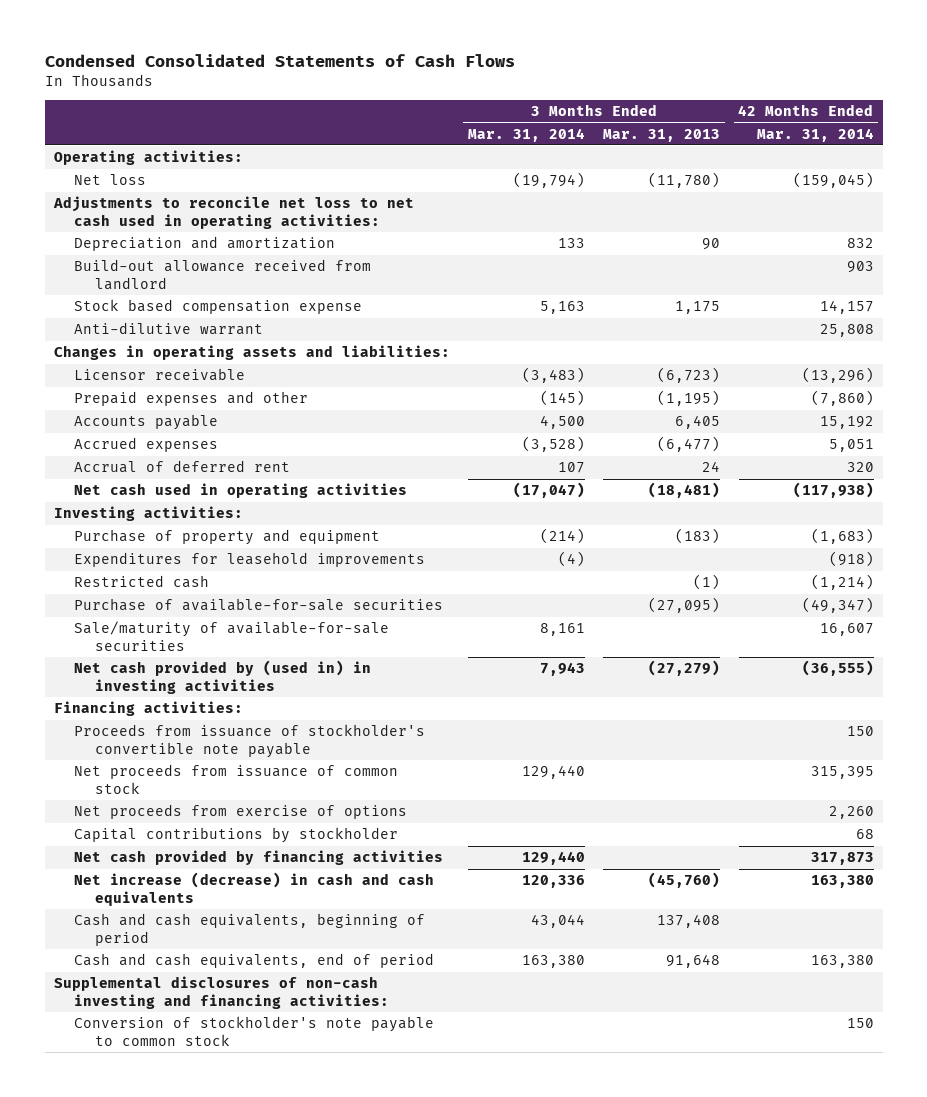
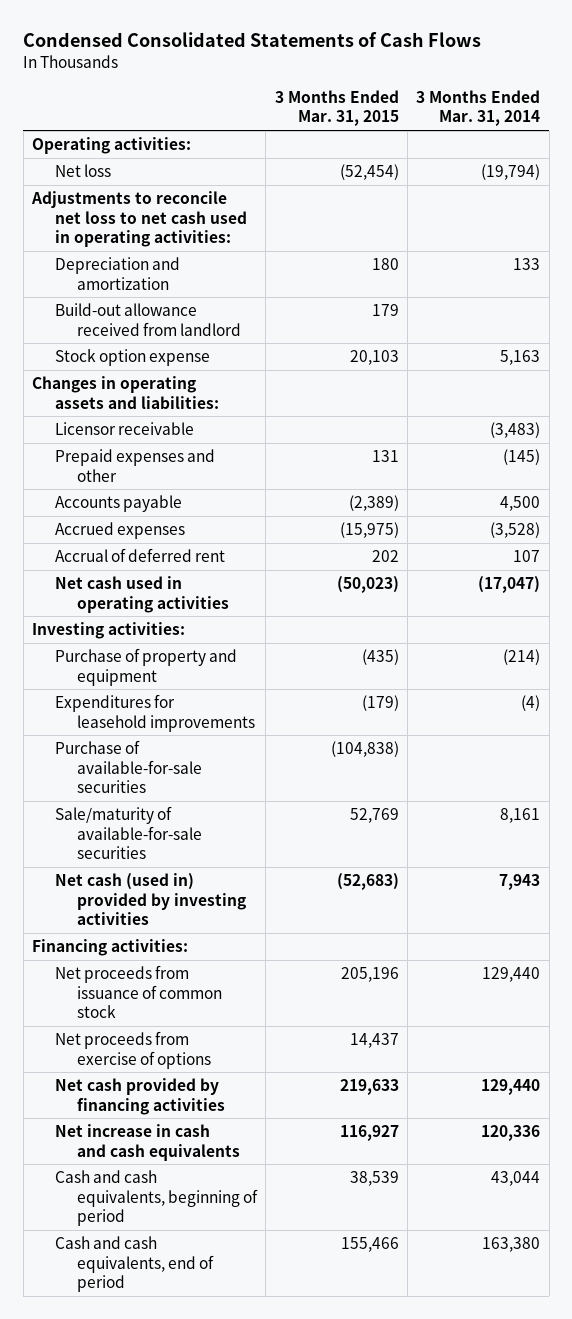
- | 3 Months Ended Mar. 31, 2014 | 3 Months Ended Mar. 31, 2013 | 42 Months Ended Mar. 31, 2014
+ | 3 Months Ended Mar. 31, 2015 | 3 Months Ended Mar. 31, 2014
- Stock based compensation expense | 5,163 | 1,175 | 14,157
- Anti-dilutive warrant | | | 25,808
+ Stock option expense | 20,103 | 5,163
- Restricted cash | | (1) | (1,214)
- Net cash provided by (used in) in investing activities | 7,943 | (27,279) | (36,555)
+ Net cash (used in) provided by investing activities | (52,683) | 7,943
- Proceeds from issuance of stockholder's convertible note payable | | | 150
- Capital contributions by stockholder | | | 68
- Net increase (decrease) in cash and cash equivalents | 120,336 | (45,760) | 163,380
+ Net increase in cash and cash equivalents | 116,927 | 120,336
- Supplemental disclosures of non-cash investing and financing activities:
- Conversion of stockholder's note payable to common stock | | | 150

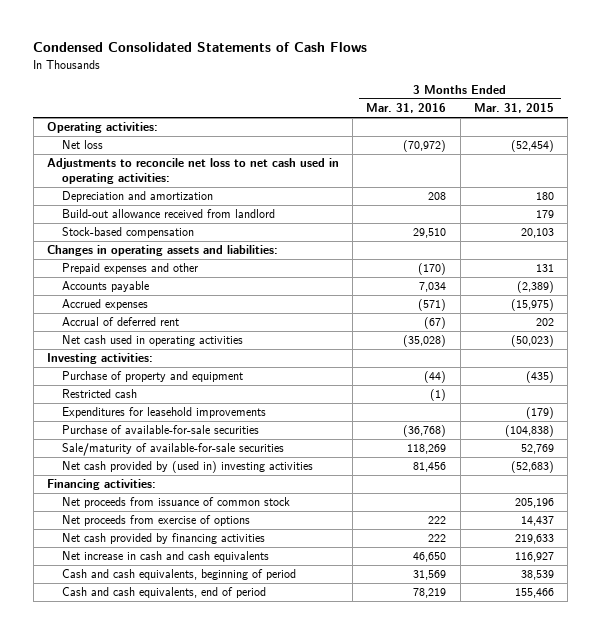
- | 3 Months Ended Mar. 31, 2015 | 3 Months Ended Mar. 31, 2014
+ | 3 Months Ended Mar. 31, 2016 | 3 Months Ended Mar. 31, 2015
- Stock option expense | 20,103 | 5,163
+ Stock-based compensation | 29,510 | 20,103
- Licensor receivable | | (3,483)
+ Restricted cash | (1) |
- Net cash (used in) provided by investing activities | (52,683) | 7,943
+ Net cash provided by (used in) investing activities | 81,456 | (52,683)

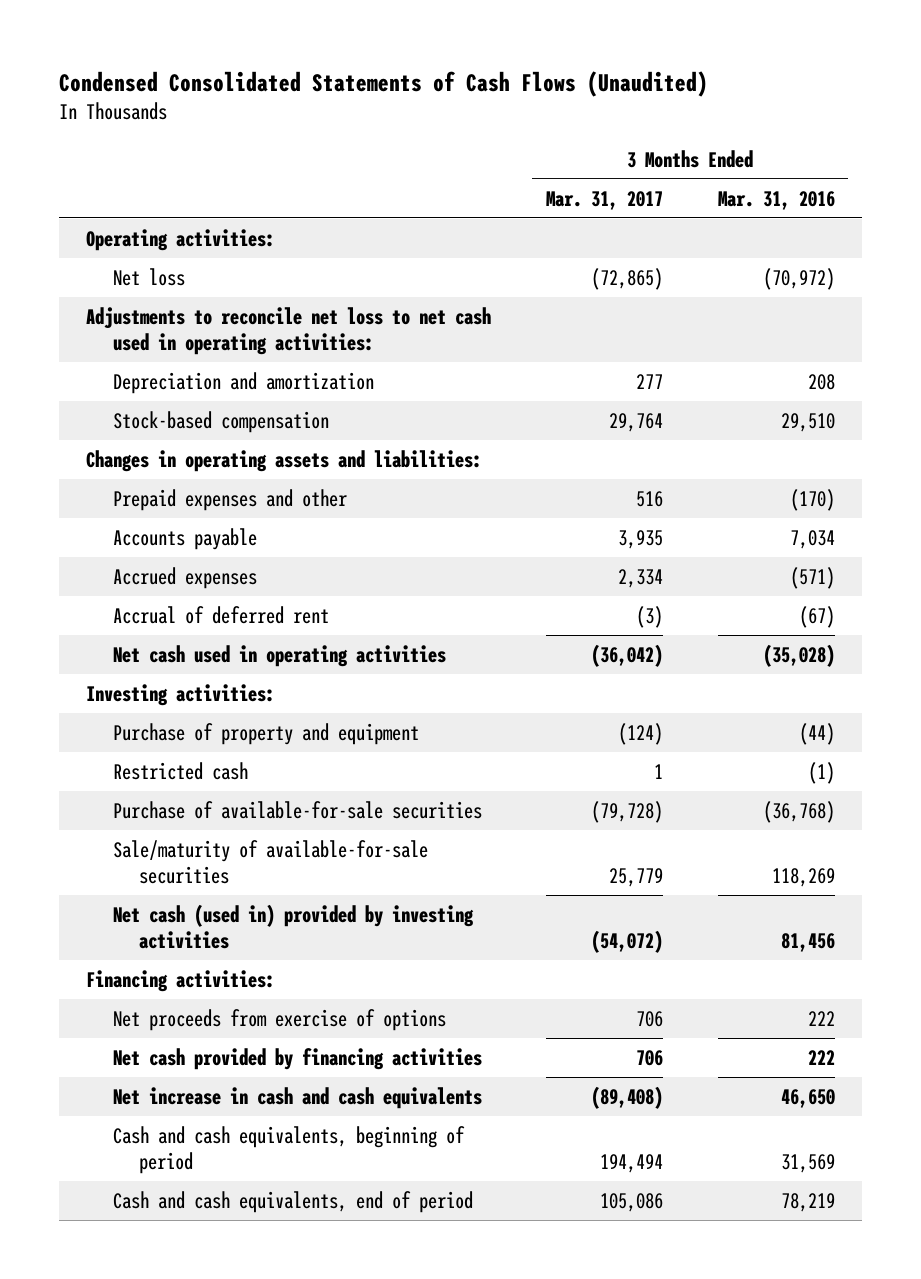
- Condensed Consolidated Statements of Cash Flows
+ Condensed Consolidated Statements of Cash Flows (Unaudited)
- | 3 Months Ended Mar. 31, 2016 | 3 Months Ended Mar. 31, 2015
+ | 3 Months Ended Mar. 31, 2017 | 3 Months Ended Mar. 31, 2016
- Build-out allowance received from landlord | | 179
- Expenditures for leasehold improvements | | (179)
- Net cash provided by (used in) investing activities | 81,456 | (52,683)
+ Net cash (used in) provided by investing activities | (54,072) | 81,456
- Net proceeds from issuance of common stock | | 205,196

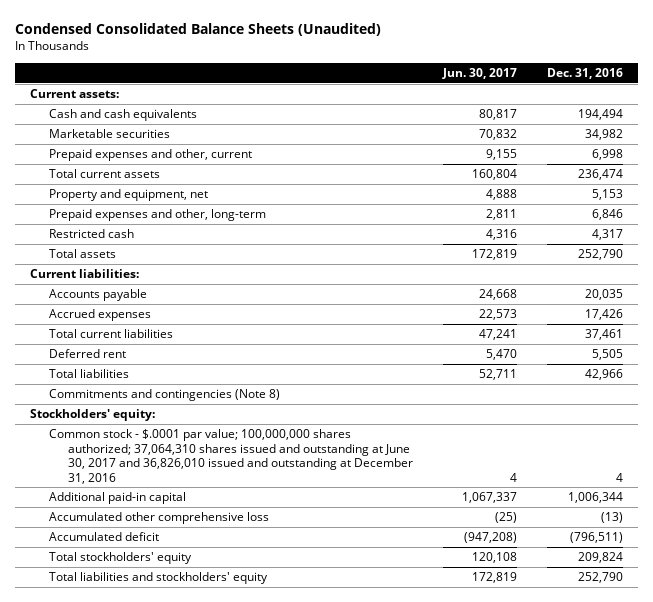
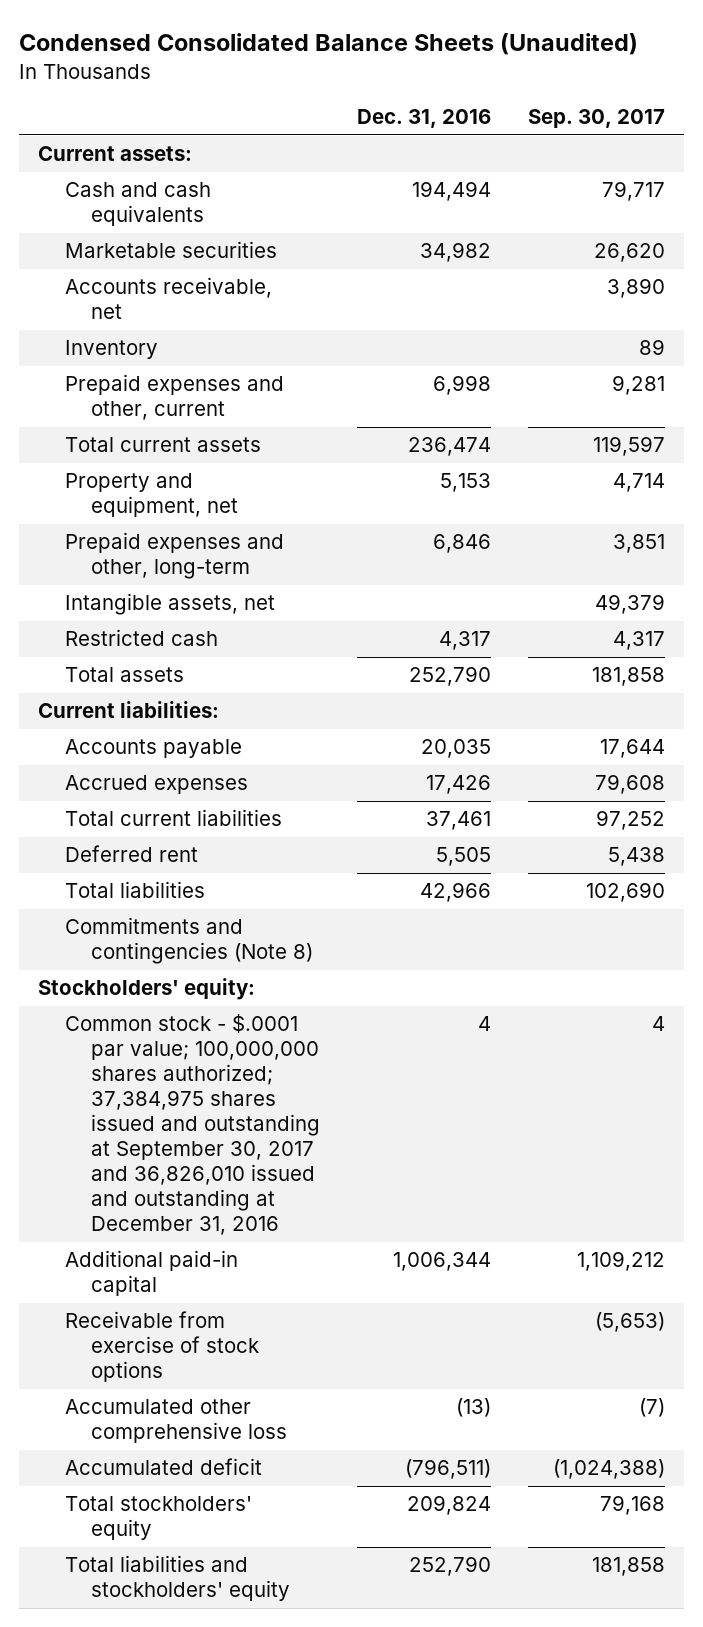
- | Jun. 30, 2017 | Dec. 31, 2016
+ | Dec. 31, 2016 | Sep. 30, 2017
+ Accounts receivable, net | | 3,890
+ Inventory | | 89
+ Intangible assets, net | | 49,379
- Common stock - $.0001 par value; 100,000,000 shares authorized; 37,064,310 shares issued and outstanding at June 30, 2017 and 36,826,010 issued and outstanding at December 31, 2016 | 4 | 4
+ Common stock - $.0001 par value; 100,000,000 shares authorized; 37,384,975 shares issued and outstanding at September 30, 2017 and 36,826,010 issued and outstanding at December 31, 2016 | 4 | 4
+ Receivable from exercise of stock options | | (5,653)

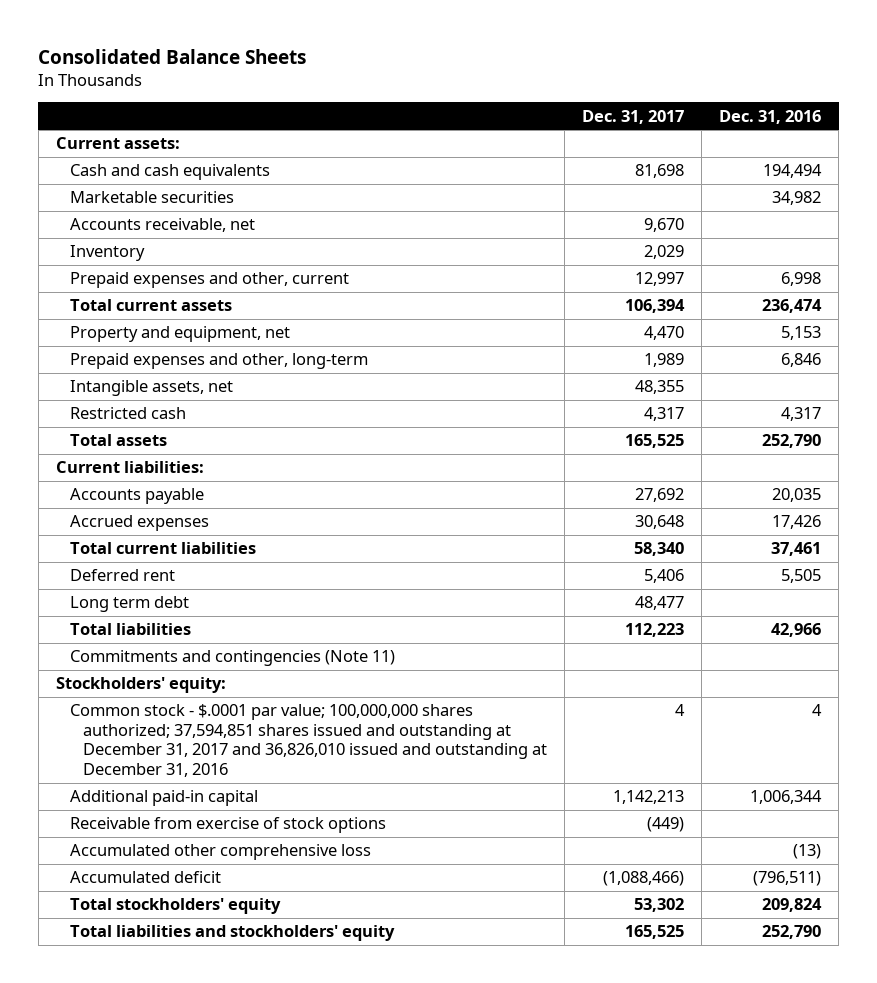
- Condensed Consolidated Balance Sheets (Unaudited)
+ Consolidated Balance Sheets
- | Dec. 31, 2016 | Sep. 30, 2017
+ | Dec. 31, 2017 | Dec. 31, 2016
+ Long term debt | 48,477 |
- Commitments and contingencies (Note 8)
+ Commitments and contingencies (Note 11)
- Common stock - $.0001 par value; 100,000,000 shares authorized; 37,384,975 shares issued and outstanding at September 30, 2017 and 36,826,010 issued and outstanding at December 31, 2016 | 4 | 4
+ Common stock - $.0001 par value; 100,000,000 shares authorized; 37,594,851 shares issued and outstanding at December 31, 2017 and 36,826,010 issued and outstanding at December 31, 2016 | 4 | 4

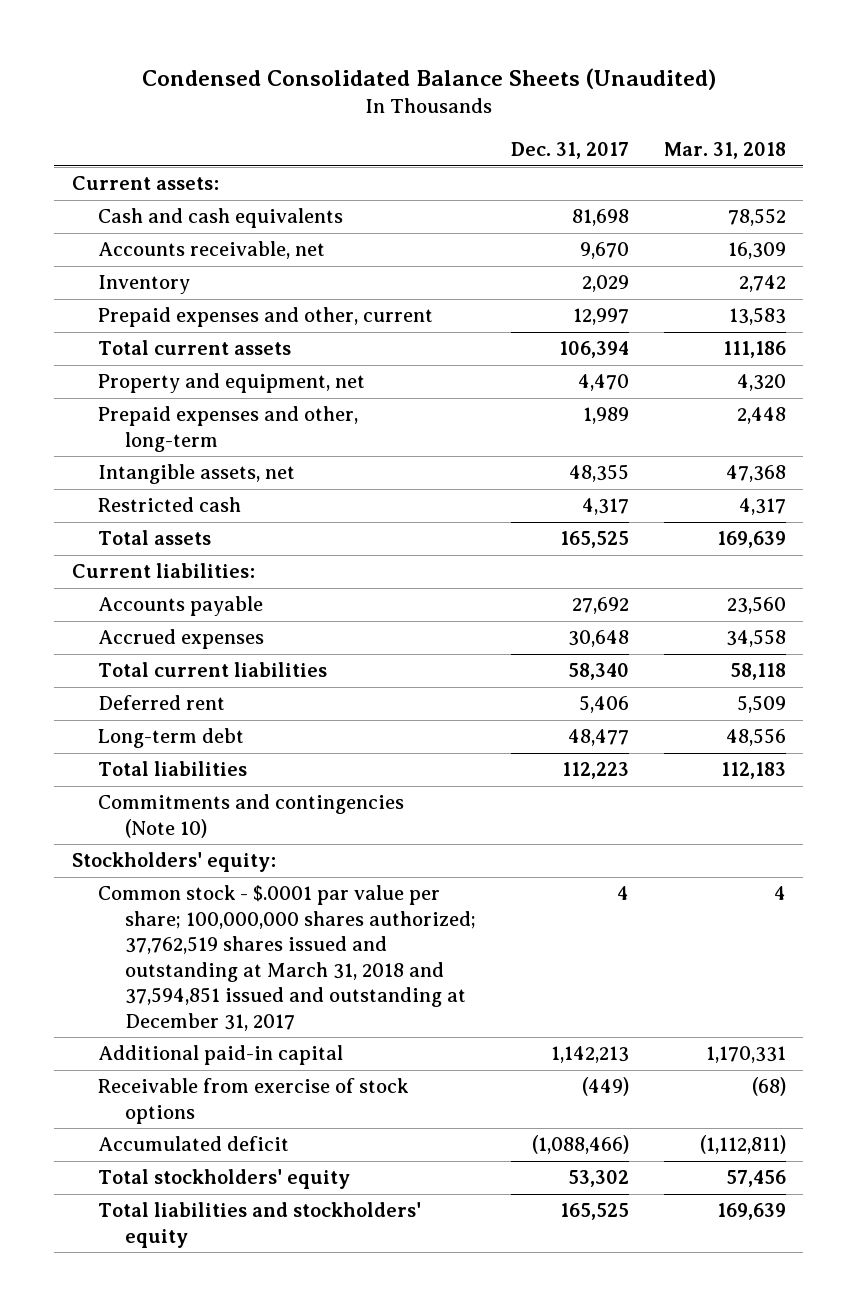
- Consolidated Balance Sheets
+ Condensed Consolidated Balance Sheets (Unaudited)
- | Dec. 31, 2017 | Dec. 31, 2016
+ | Dec. 31, 2017 | Mar. 31, 2018
- Marketable securities | | 34,982
- Long term debt | 48,477 |
+ Long-term debt | 48,477 | 48,556
- Commitments and contingencies (Note 11)
+ Commitments and contingencies (Note 10)
- Common stock - $.0001 par value; 100,000,000 shares authorized; 37,594,851 shares issued and outstanding at December 31, 2017 and 36,826,010 issued and outstanding at December 31, 2016 | 4 | 4
+ Common stock - $.0001 par value per share; 100,000,000 shares authorized; 37,762,519 shares issued and outstanding at March 31, 2018 and 37,594,851 issued and outstanding at December 31, 2017 | 4 | 4
- Accumulated other comprehensive loss | | (13)

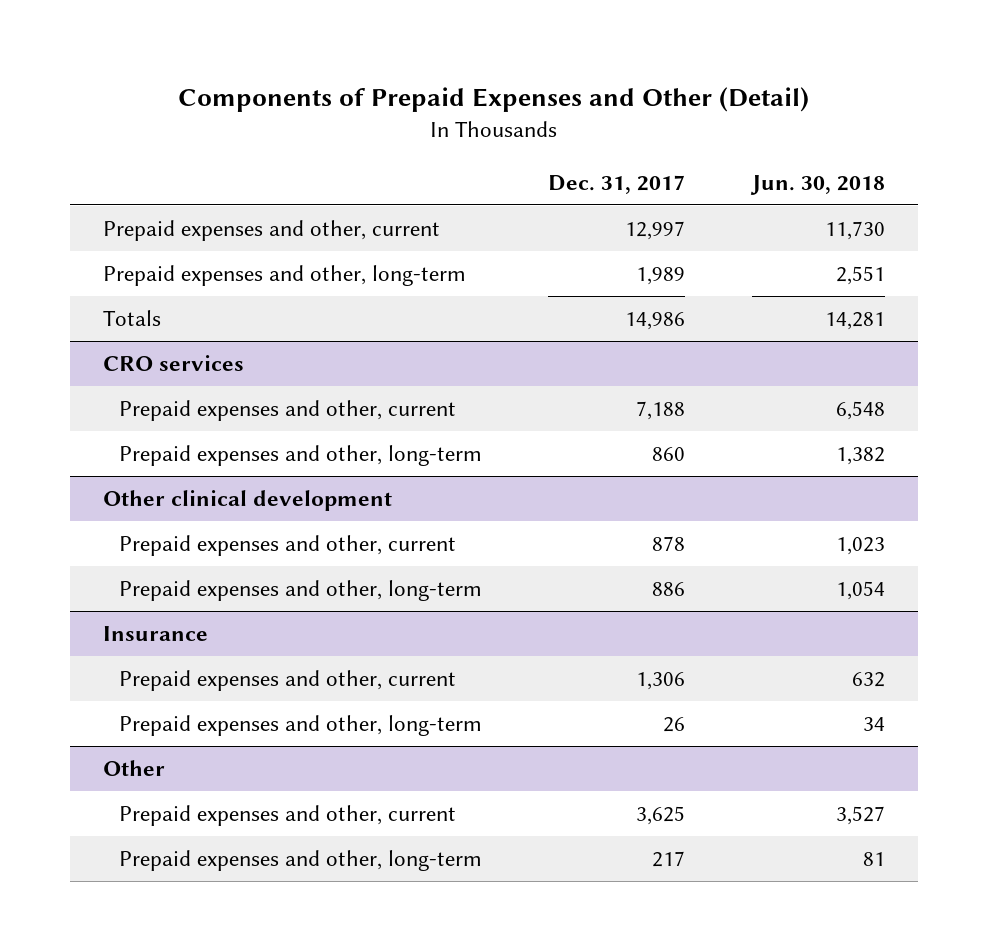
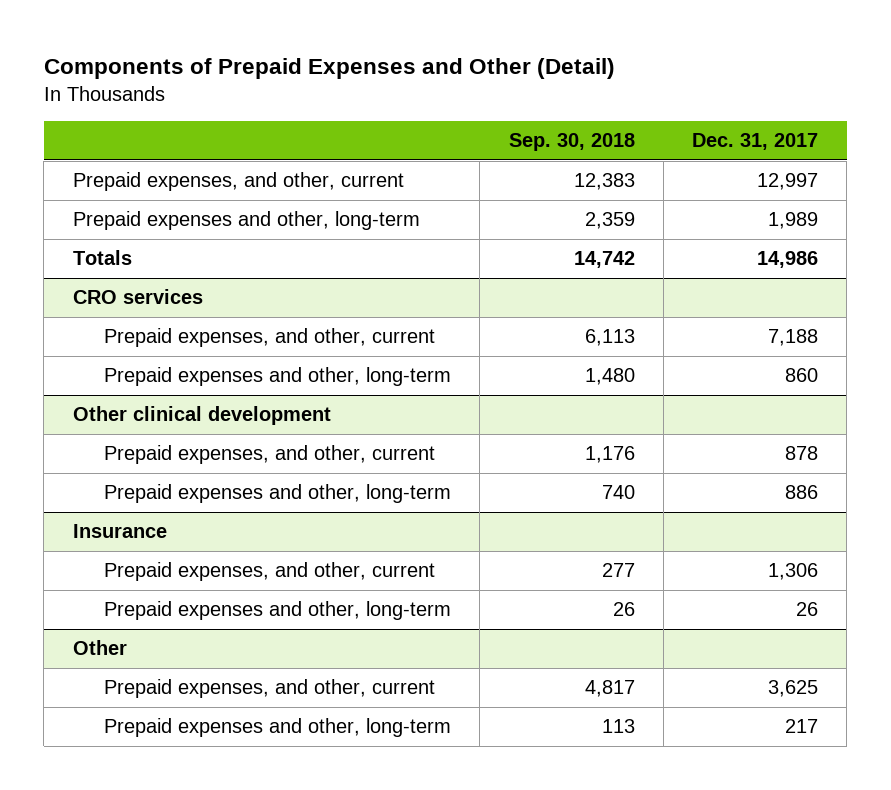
- | Dec. 31, 2017 | Jun. 30, 2018
+ | Sep. 30, 2018 | Dec. 31, 2017
- Prepaid expenses and other, current | 12,997 | 11,730
+ Prepaid expenses, and other, current | 12,383 | 12,997
@ CRO services
- Prepaid expenses and other, current | 7,188 | 6,548
+ Prepaid expenses, and other, current | 6,113 | 7,188
@ Other clinical development
- Prepaid expenses and other, current | 878 | 1,023
+ Prepaid expenses, and other, current | 1,176 | 878
@ Insurance
- Prepaid expenses and other, current | 1,306 | 632
+ Prepaid expenses, and other, current | 277 | 1,306
@ Other
- Prepaid expenses and other, current | 3,625 | 3,527
+ Prepaid expenses, and other, current | 4,817 | 3,625

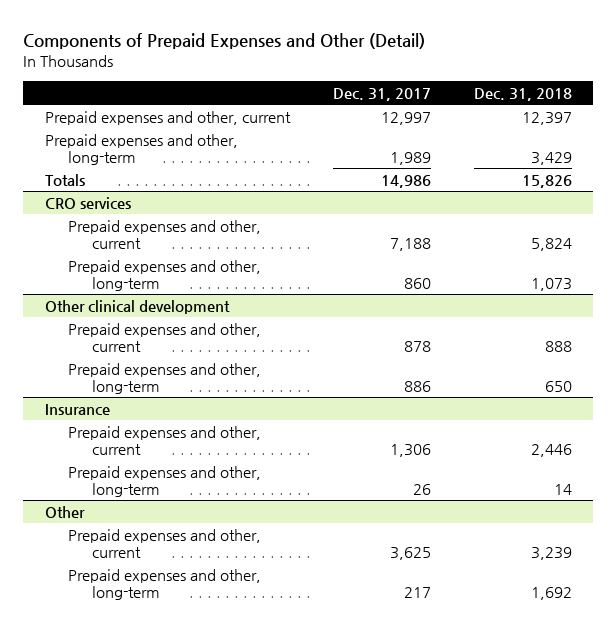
- | Sep. 30, 2018 | Dec. 31, 2017
+ | Dec. 31, 2017 | Dec. 31, 2018
- Prepaid expenses, and other, current | 12,383 | 12,997
+ Prepaid expenses and other, current | 12,997 | 12,397
@ CRO services
- Prepaid expenses, and other, current | 6,113 | 7,188
+ Prepaid expenses and other, current | 7,188 | 5,824
@ Other clinical development
- Prepaid expenses, and other, current | 1,176 | 878
+ Prepaid expenses and other, current | 878 | 888
@ Insurance
- Prepaid expenses, and other, current | 277 | 1,306
+ Prepaid expenses and other, current | 1,306 | 2,446
@ Other
- Prepaid expenses, and other, current | 4,817 | 3,625
+ Prepaid expenses and other, current | 3,625 | 3,239

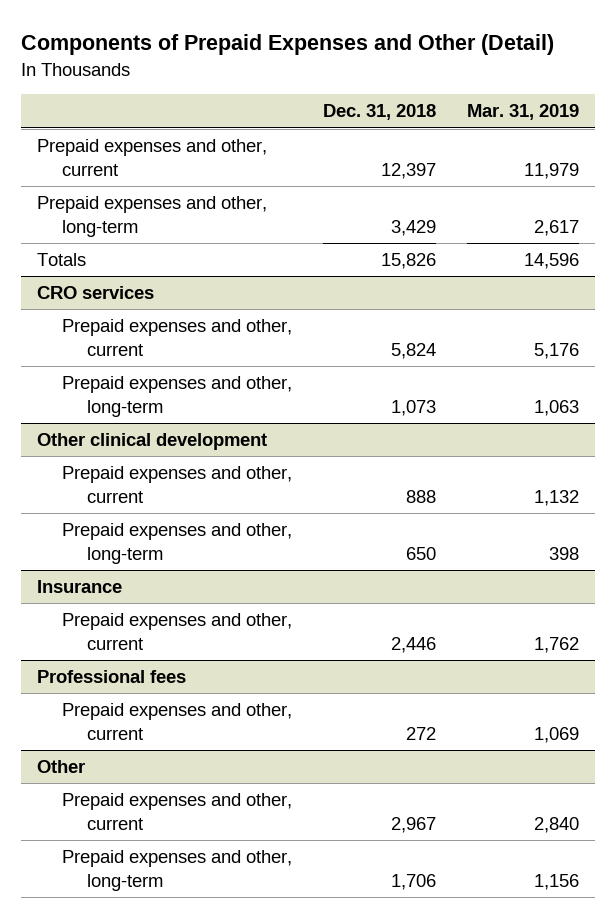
- | Dec. 31, 2017 | Dec. 31, 2018
+ | Dec. 31, 2018 | Mar. 31, 2019
@ Insurance
- Prepaid expenses and other, long-term | 26 | 14
+ Professional fees
+ Prepaid expenses and other, current | 272 | 1,069
@ Other
- Prepaid expenses and other, current | 3,625 | 3,239
- Prepaid expenses and other, long-term | 217 | 1,692
+ Prepaid expenses and other, current | 2,967 | 2,840
+ Prepaid expenses and other, long-term | 1,706 | 1,156

